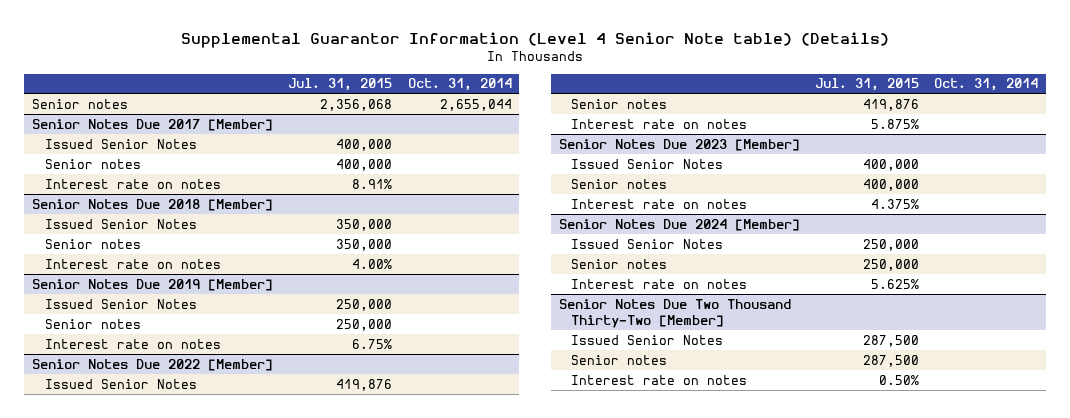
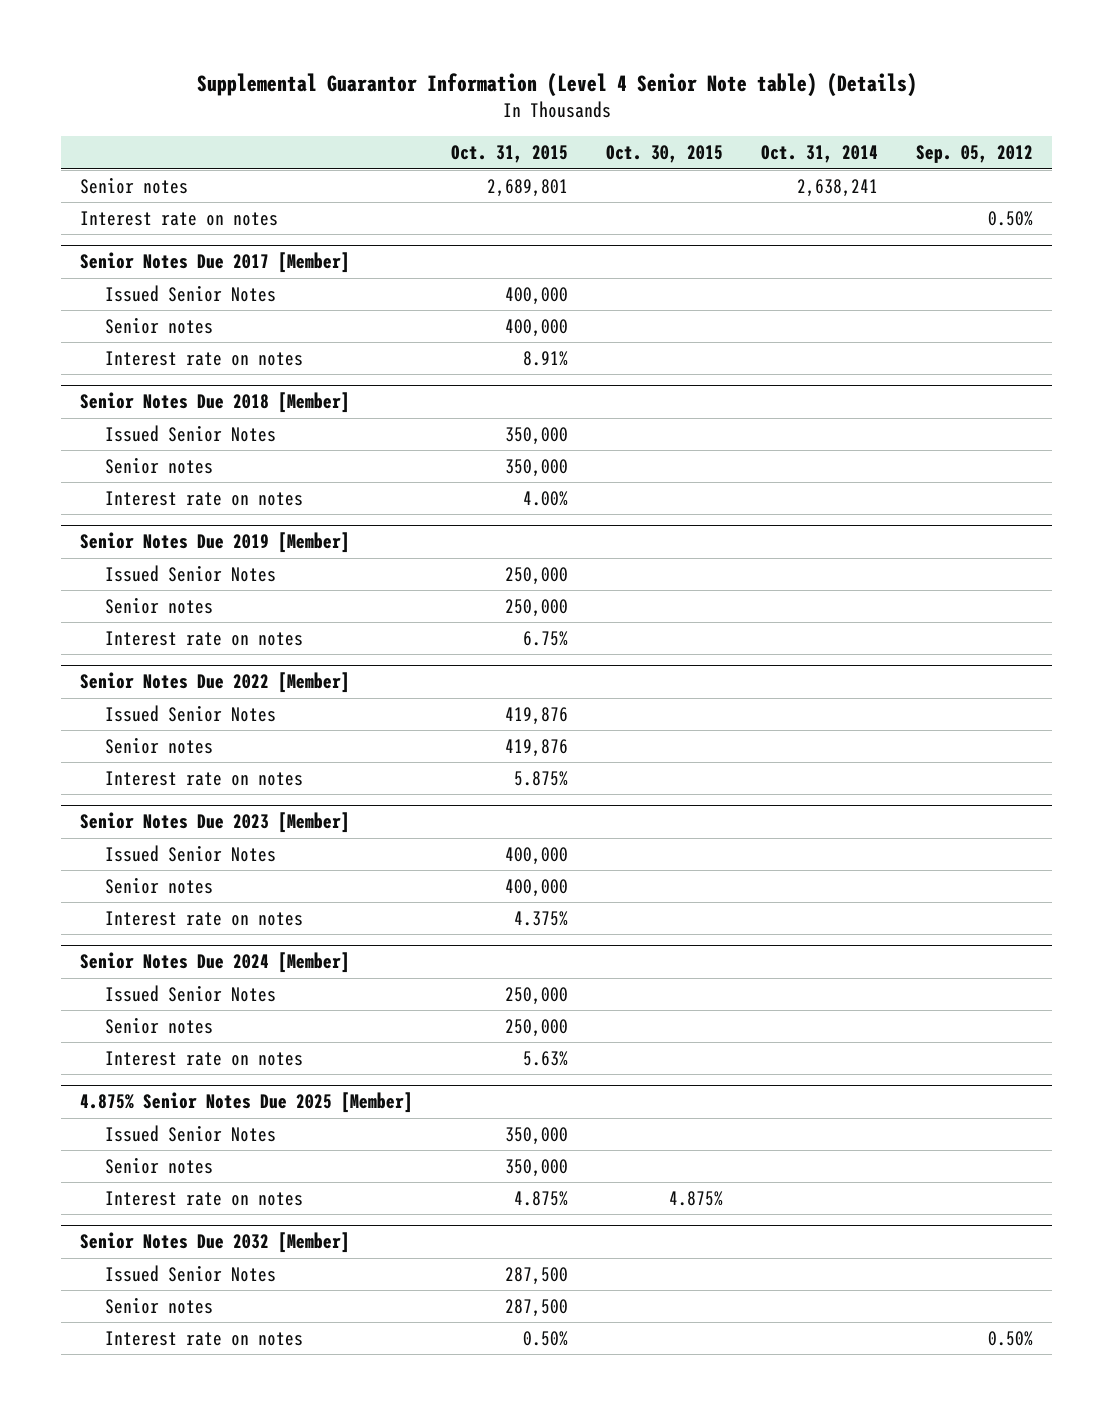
- | Jul. 31, 2015 | Oct. 31, 2014
+ | Oct. 31, 2015 | Oct. 30, 2015 | Oct. 31, 2014 | Sep. 05, 2012
- Senior notes | 2,356,068 | 2,655,044
+ Senior notes | 2,689,801 | | 2,638,241 |
+ Interest rate on notes | | | | 0.50%
- Senior Notes Due Two Thousand Thirty-Two [Member]
+ 4.875% Senior Notes Due 2025 [Member]
+ Issued Senior Notes | 350,000 | | |
+ Senior notes | 350,000 | | |
+ Interest rate on notes | 4.875% | 4.875% | |
+ Senior Notes Due 2032 [Member]

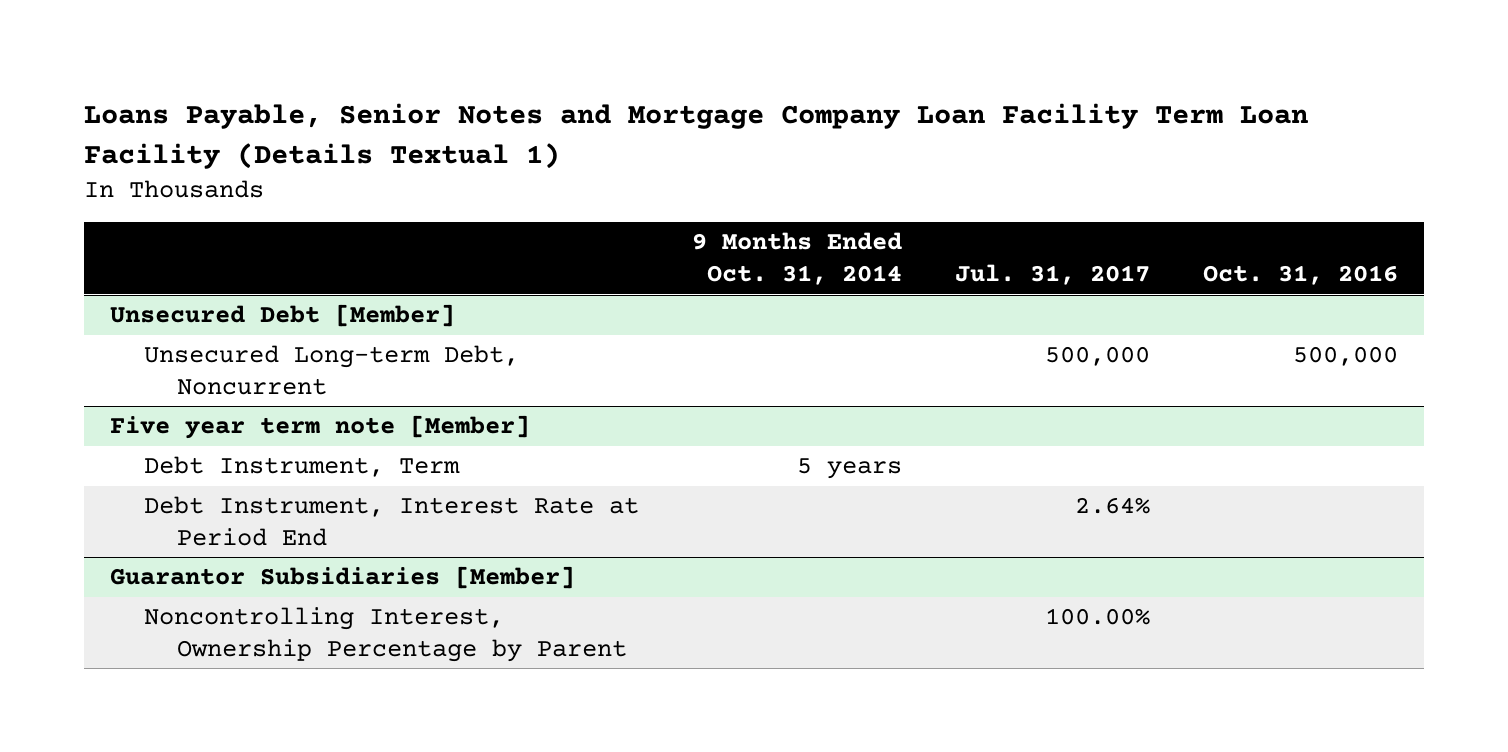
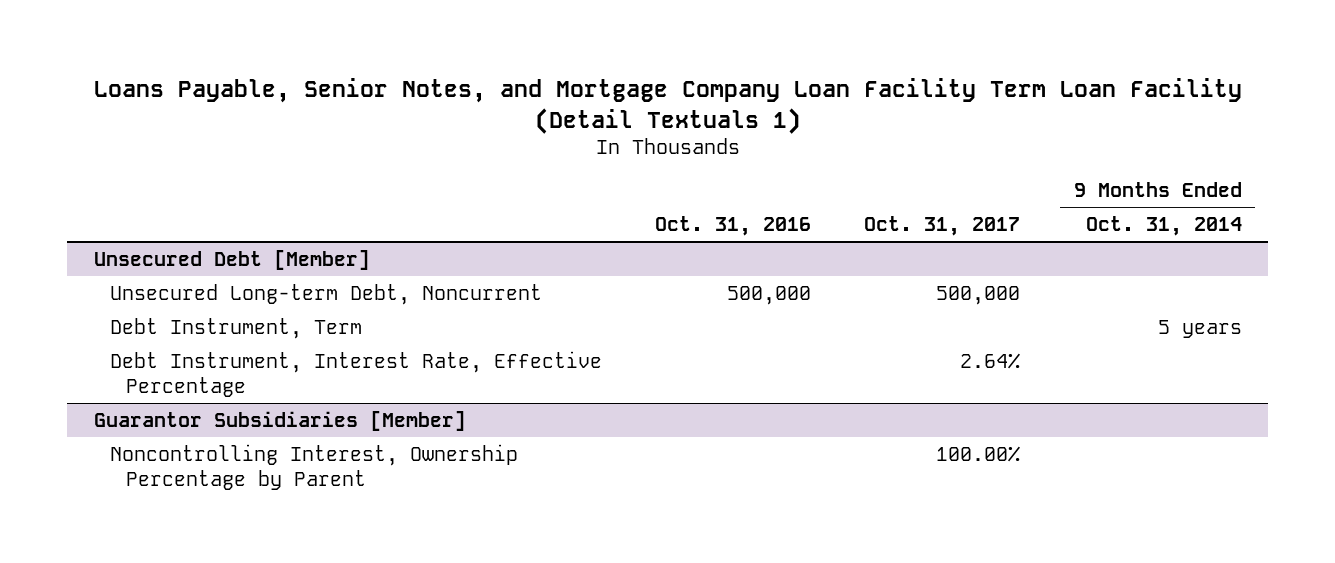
- Loans Payable, Senior Notes and Mortgage Company Loan Facility Term Loan Facility (Details Textual 1)
+ Loans Payable, Senior Notes, and Mortgage Company Loan Facility Term Loan Facility (Detail Textuals 1)
- | 9 Months Ended Oct. 31, 2014 | Jul. 31, 2017 | Oct. 31, 2016
+ | Oct. 31, 2016 | Oct. 31, 2017 | 9 Months Ended Oct. 31, 2014
- Five year term note [Member]
- Debt Instrument, Term | 5 years | |
- Debt Instrument, Interest Rate at Period End | | 2.64% |
@ Unsecured Debt [Member]
+ Debt Instrument, Term | | | 5 years
+ Debt Instrument, Interest Rate, Effective Percentage | | 2.64% |

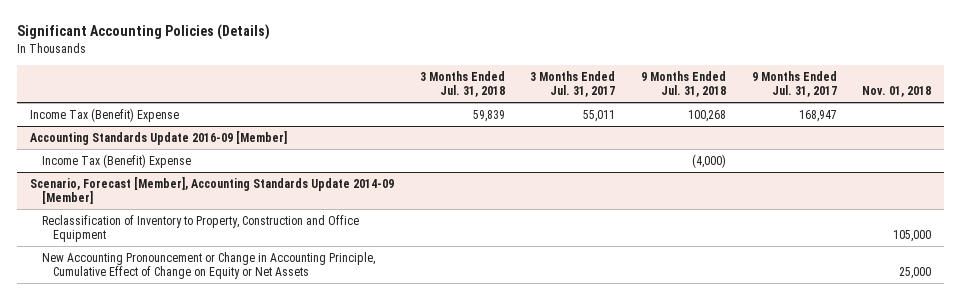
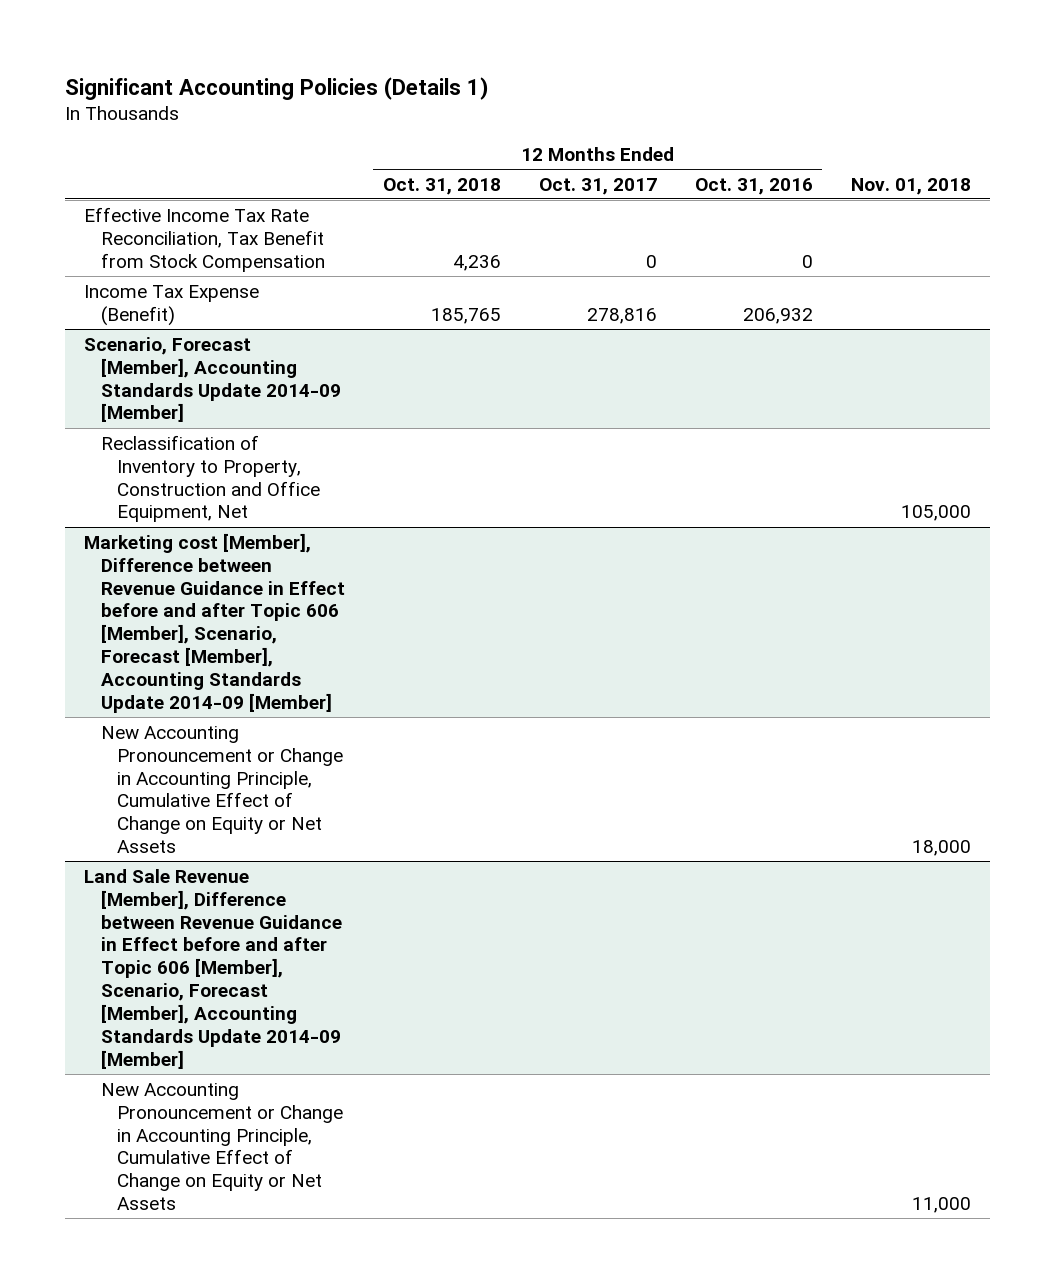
- Significant Accounting Policies (Details)
+ Significant Accounting Policies (Details 1)
- | 3 Months Ended Jul. 31, 2018 | 3 Months Ended Jul. 31, 2017 | 9 Months Ended Jul. 31, 2018 | 9 Months Ended Jul. 31, 2017 | Nov. 01, 2018
+ | 12 Months Ended Oct. 31, 2018 | 12 Months Ended Oct. 31, 2017 | 12 Months Ended Oct. 31, 2016 | Nov. 01, 2018
- Income Tax (Benefit) Expense | 59,839 | 55,011 | 100,268 | 168,947 |
- Accounting Standards Update 2016-09 [Member]
- Income Tax (Benefit) Expense | | | (4,000) | |
+ Effective Income Tax Rate Reconciliation, Tax Benefit from Stock Compensation | 4,236 | 0 | 0 |
+ Income Tax Expense (Benefit) | 185,765 | 278,816 | 206,932 |
@ Scenario, Forecast [Member], Accounting Standards Update 2014-09 [Member]
- Reclassification of Inventory to Property, Construction and Office Equipment | | | | | 105,000
- New Accounting Pronouncement or Change in Accounting Principle, Cumulative Effect of Change on Equity or Net Assets | | | | | 25,000
+ Reclassification of Inventory to Property, Construction and Office Equipment, Net | | | | 105,000
+ Marketing cost [Member], Difference between Revenue Guidance in Effect before and after Topic 606 [Member], Scenario, Forecast [Member], Accounting Standards Update 2014-09 [Member]
+ New Accounting Pronouncement or Change in Accounting Principle, Cumulative Effect of Change on Equity or Net Assets | | | | 18,000
+ Land Sale Revenue [Member], Difference between Revenue Guidance in Effect before and after Topic 606 [Member], Scenario, Forecast [Member], Accounting Standards Update 2014-09 [Member]
+ New Accounting Pronouncement or Change in Accounting Principle, Cumulative Effect of Change on Equity or Net Assets | | | | 11,000

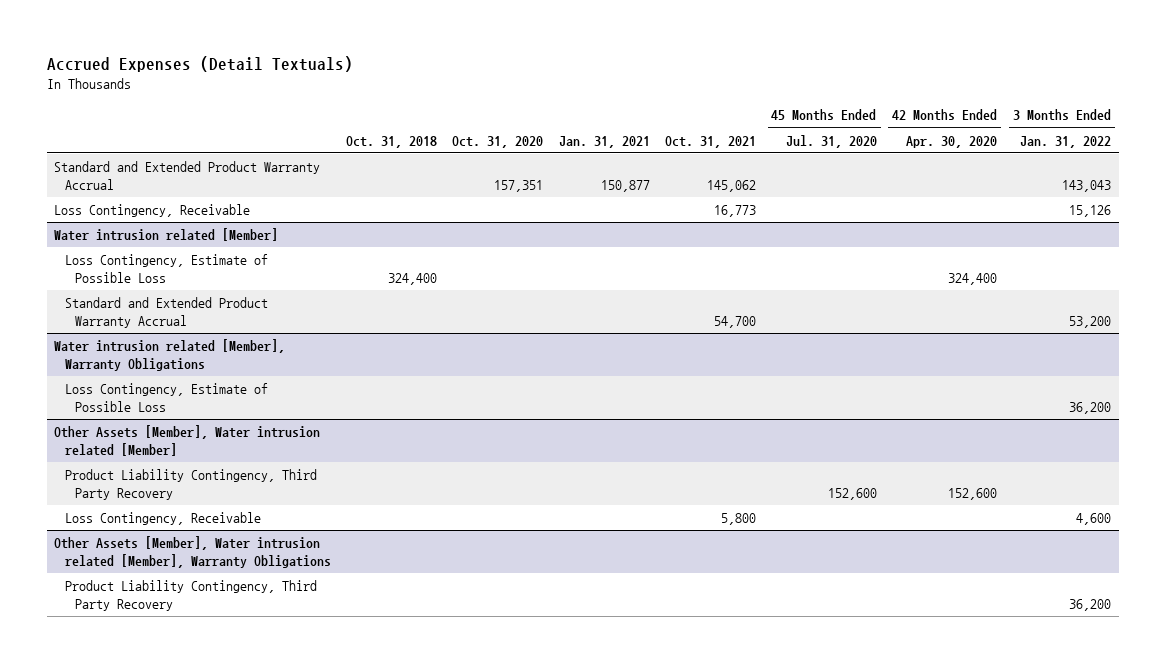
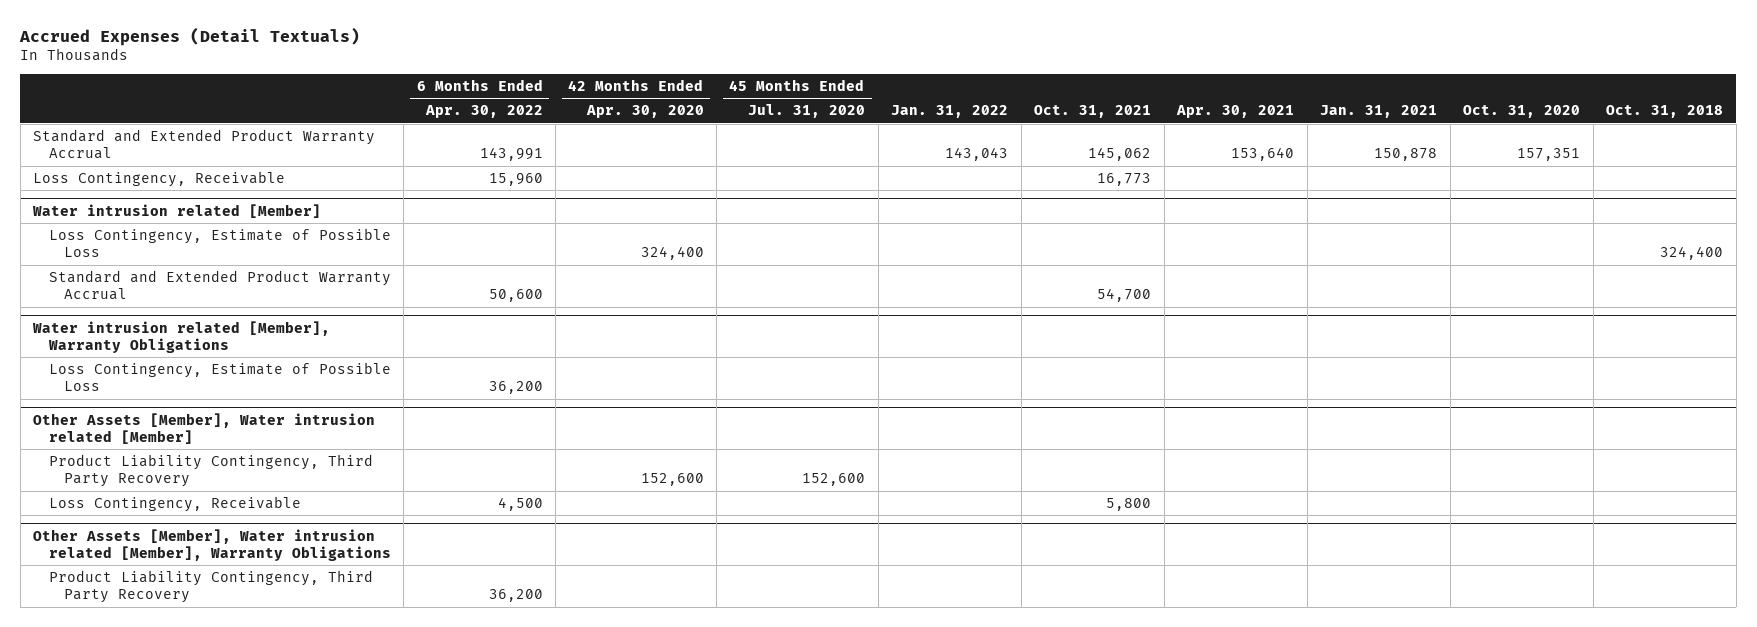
- | Oct. 31, 2018 | Oct. 31, 2020 | Jan. 31, 2021 | Oct. 31, 2021 | 45 Months Ended Jul. 31, 2020 | 42 Months Ended Apr. 30, 2020 | 3 Months Ended Jan. 31, 2022
+ | 6 Months Ended Apr. 30, 2022 | 42 Months Ended Apr. 30, 2020 | 45 Months Ended Jul. 31, 2020 | Jan. 31, 2022 | Oct. 31, 2021 | Apr. 30, 2021 | Jan. 31, 2021 | Oct. 31, 2020 | Oct. 31, 2018
- Standard and Extended Product Warranty Accrual | | 157,351 | 150,877 | 145,062 | | | 143,043
+ Standard and Extended Product Warranty Accrual | 143,991 | | | 143,043 | 145,062 | 153,640 | 150,878 | 157,351 |

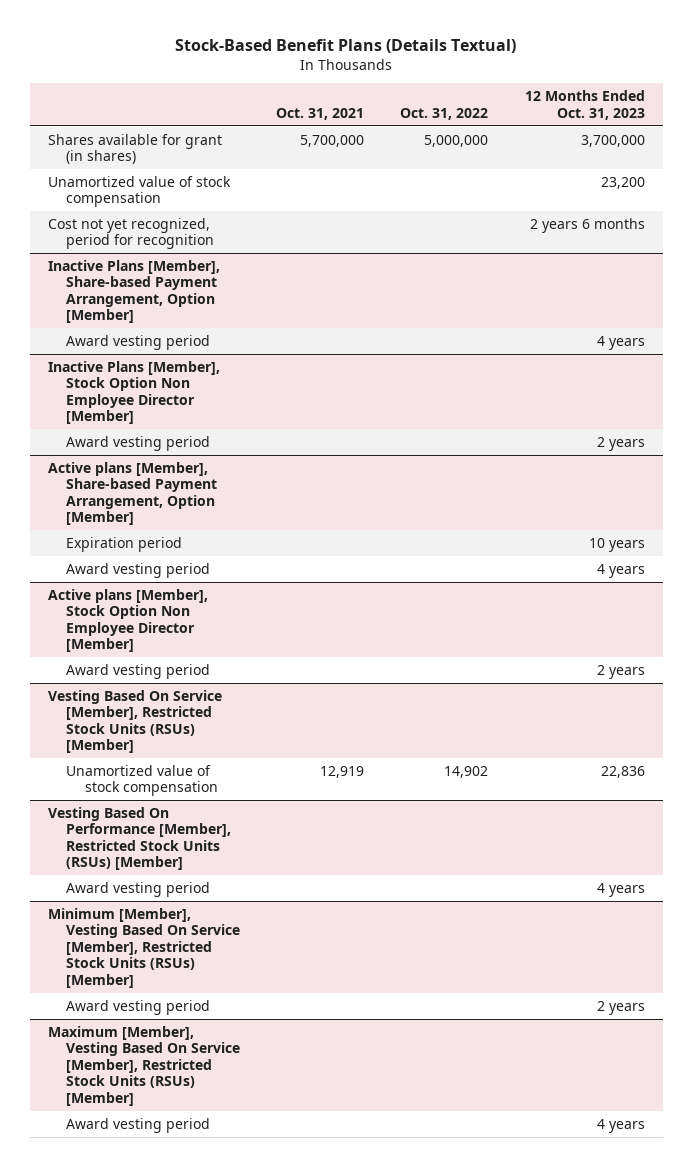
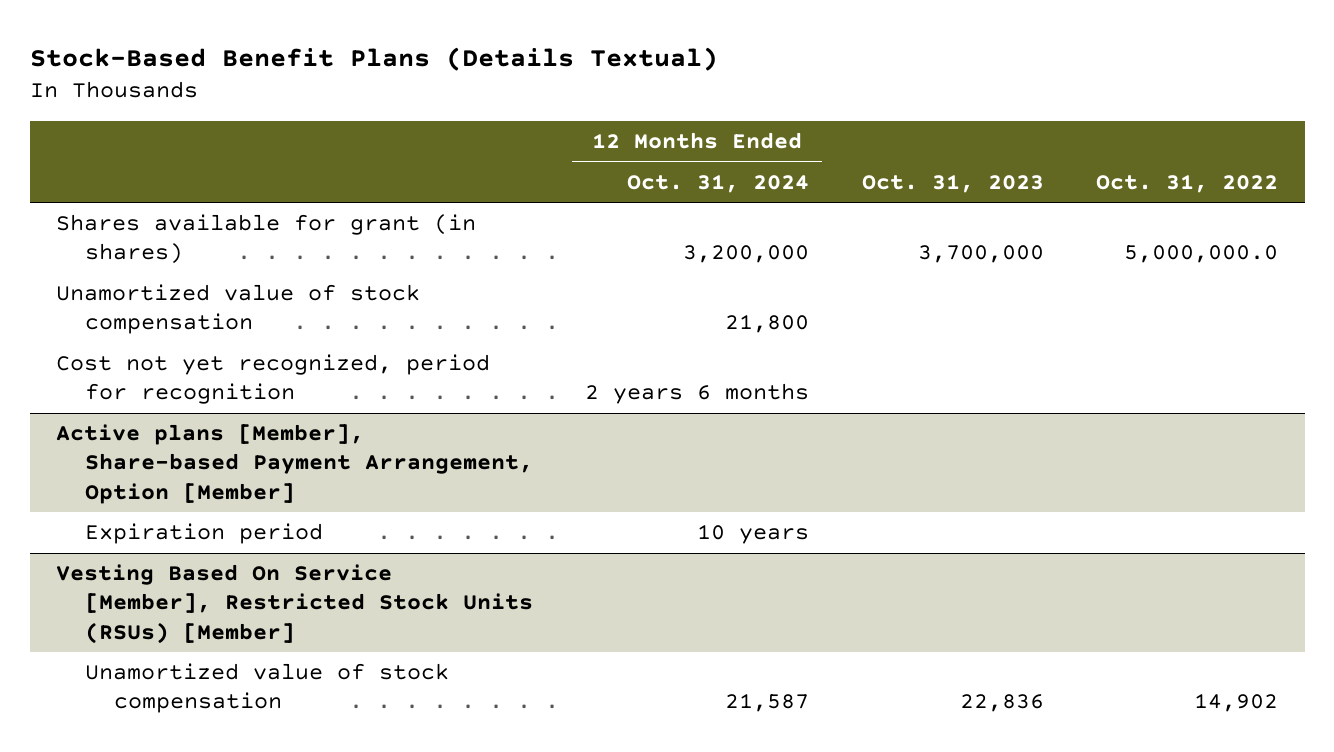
- | Oct. 31, 2021 | Oct. 31, 2022 | 12 Months Ended Oct. 31, 2023
+ | 12 Months Ended Oct. 31, 2024 | Oct. 31, 2023 | Oct. 31, 2022
- Shares available for grant (in shares) | 5,700,000 | 5,000,000 | 3,700,000
+ Shares available for grant (in shares) | 3,200,000 | 3,700,000 | 5,000,000.0
- Inactive Plans [Member], Share-based Payment Arrangement, Option [Member]
- Award vesting period | | | 4 years
- Inactive Plans [Member], Stock Option Non Employee Director [Member]
- Award vesting period | | | 2 years
@ Active plans [Member], Share-based Payment Arrangement, Option [Member]
- Award vesting period | | | 4 years
- Active plans [Member], Stock Option Non Employee Director [Member]
- Award vesting period | | | 2 years
- Vesting Based On Performance [Member], Restricted Stock Units (RSUs) [Member]
- Award vesting period | | | 4 years
- Minimum [Member], Vesting Based On Service [Member], Restricted Stock Units (RSUs) [Member]
- Award vesting period | | | 2 years
- Maximum [Member], Vesting Based On Service [Member], Restricted Stock Units (RSUs) [Member]
- Award vesting period | | | 4 years

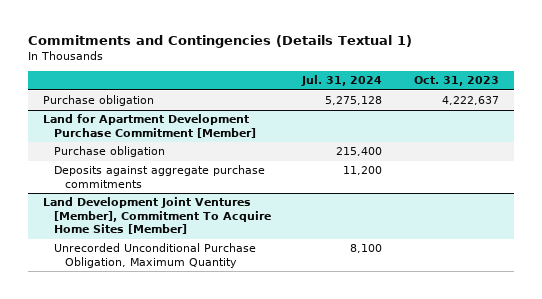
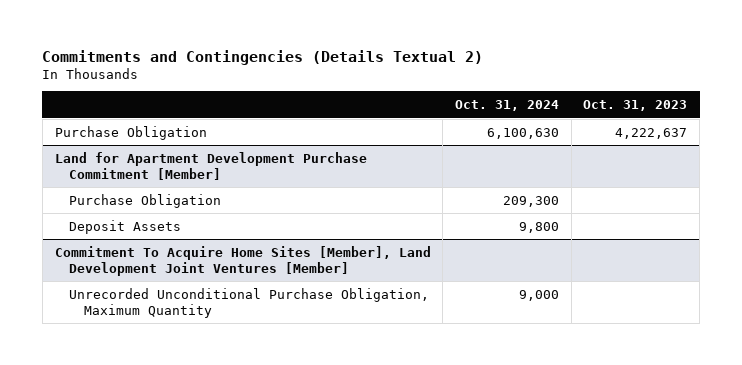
- Commitments and Contingencies (Details Textual 1)
+ Commitments and Contingencies (Details Textual 2)
- | Jul. 31, 2024 | Oct. 31, 2023
+ | Oct. 31, 2024 | Oct. 31, 2023
- Purchase obligation | 5,275,128 | 4,222,637
+ Purchase Obligation | 6,100,630 | 4,222,637
@ Land for Apartment Development Purchase Commitment [Member]
- Purchase obligation | 215,400 |
- Deposits against aggregate purchase commitments | 11,200 |
- Land Development Joint Ventures [Member], Commitment To Acquire Home Sites [Member]
@ Land for Apartment Development Purchase Commitment [Member]
+ Purchase Obligation | 209,300 |
+ Deposit Assets | 9,800 |
+ Commitment To Acquire Home Sites [Member], Land Development Joint Ventures [Member]

